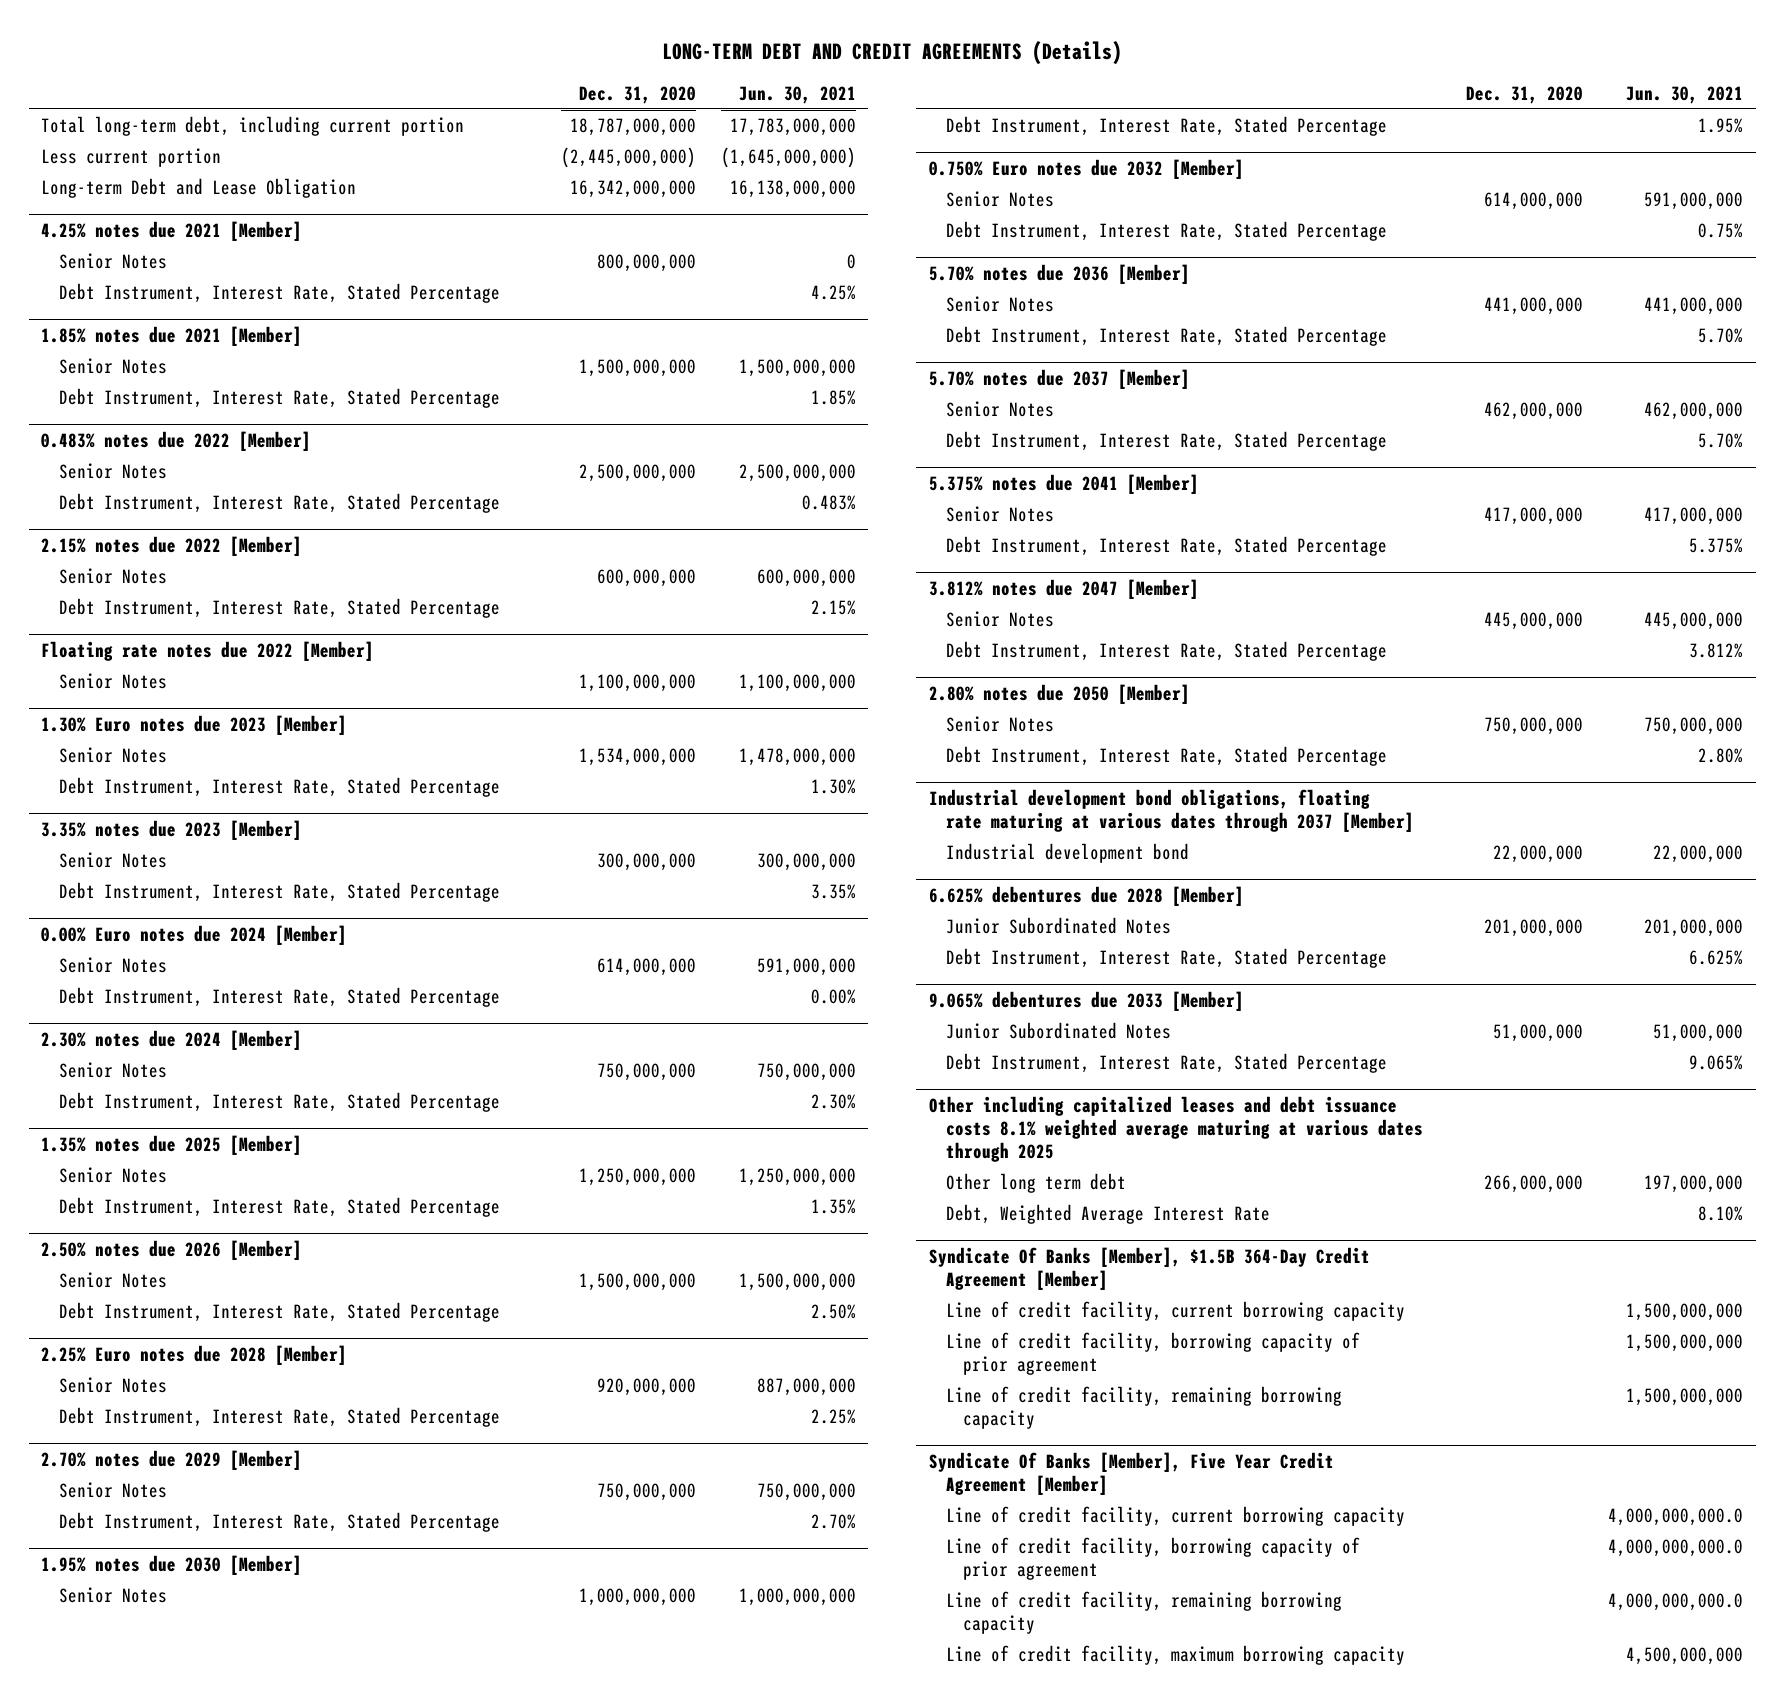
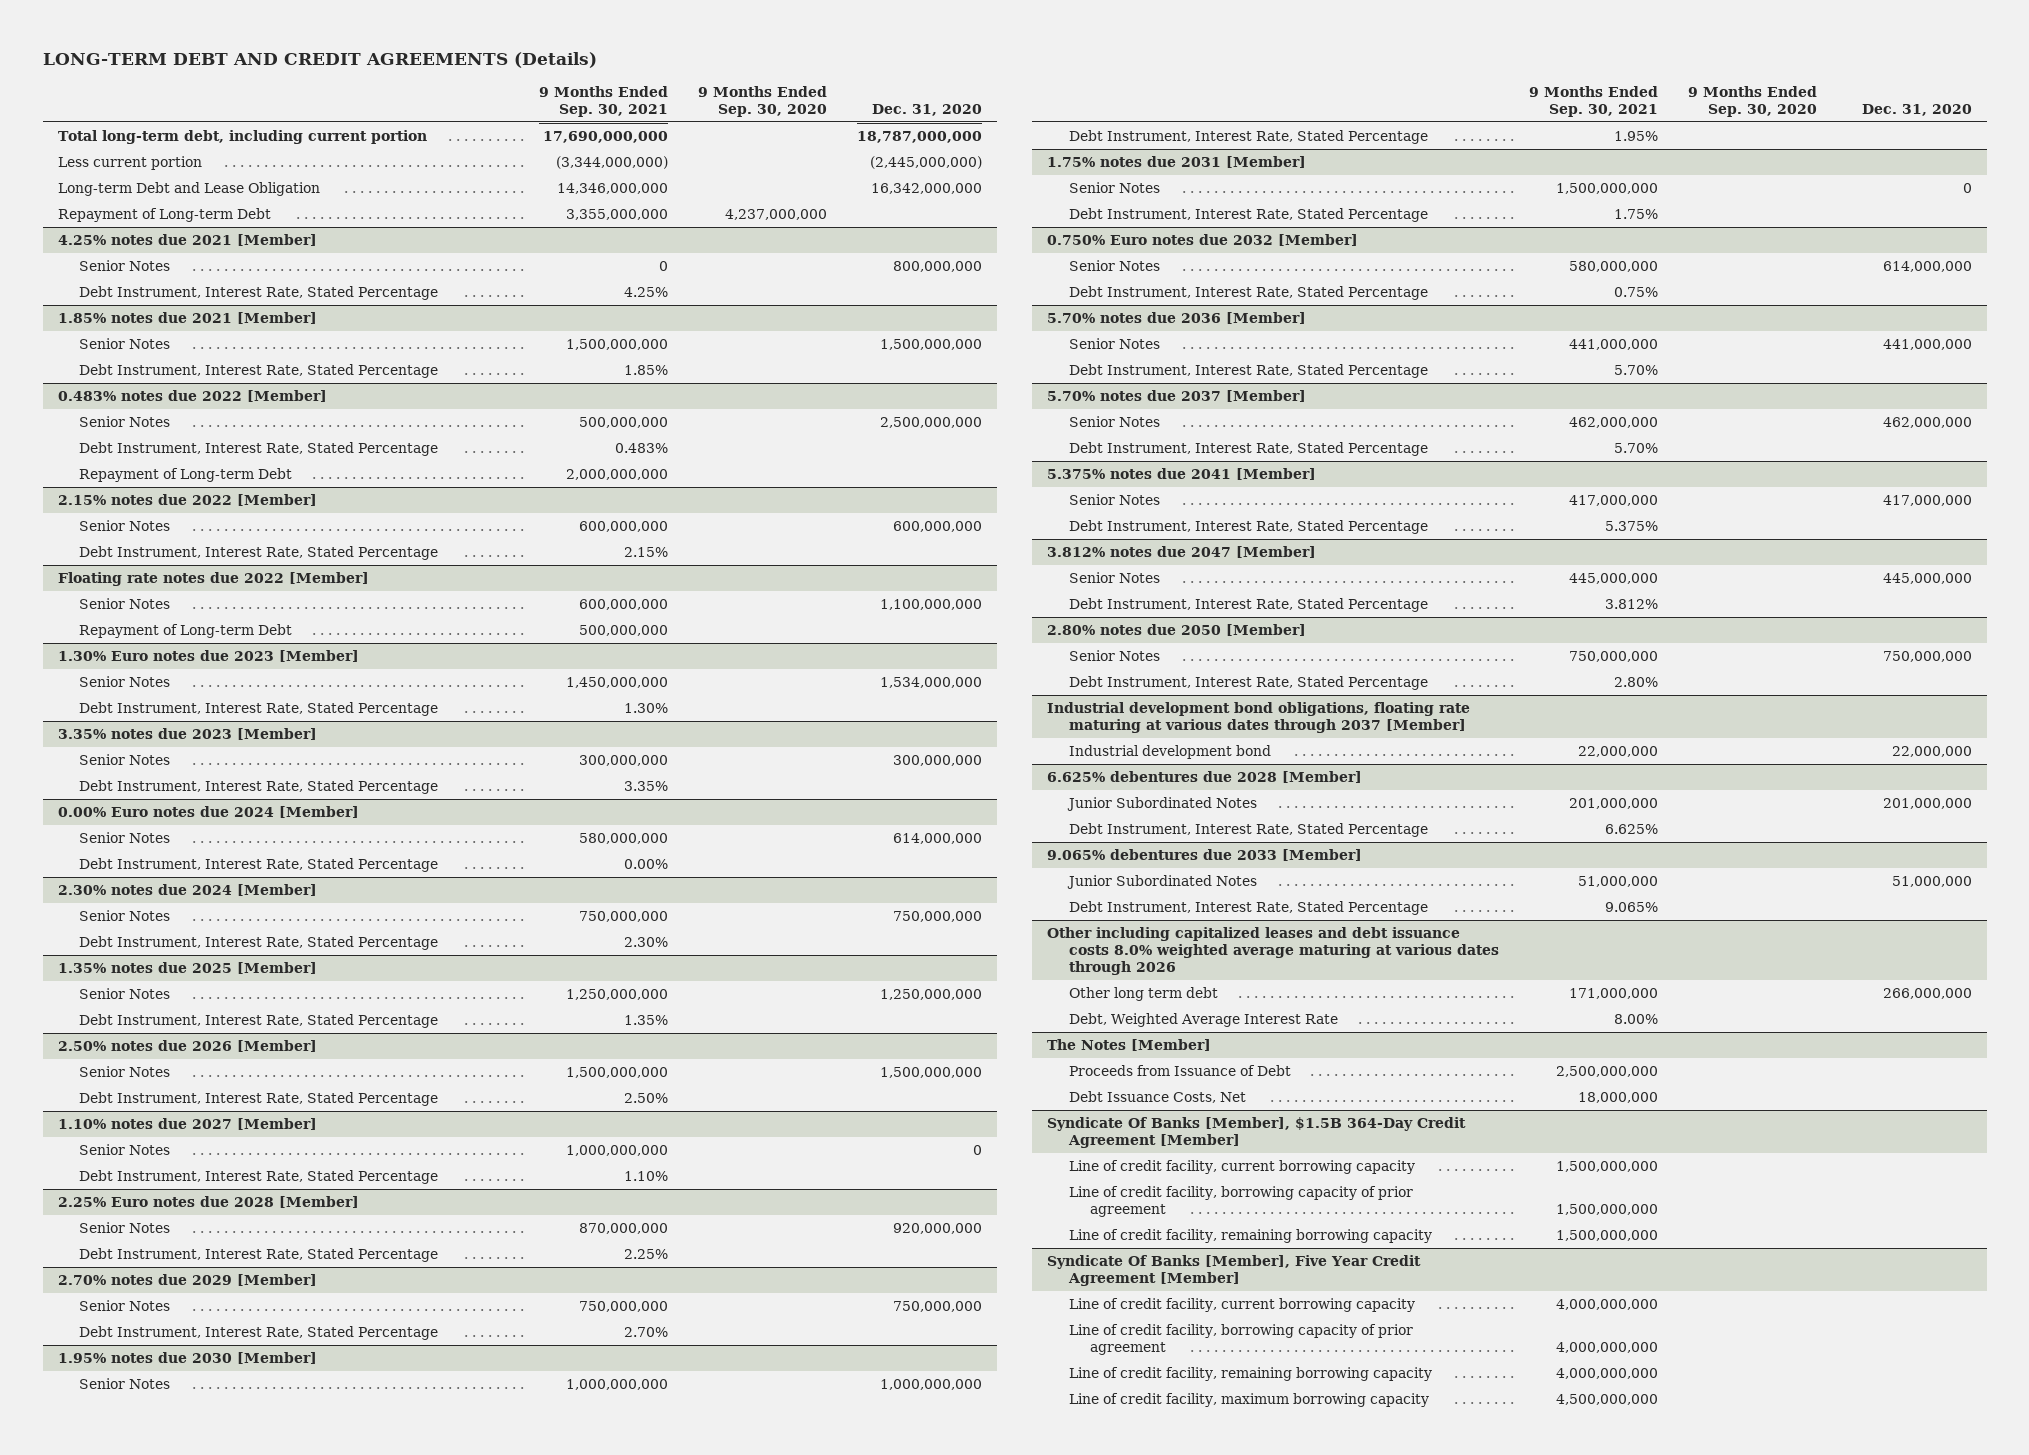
- | Dec. 31, 2020 | Jun. 30, 2021
+ | 9 Months Ended Sep. 30, 2021 | 9 Months Ended Sep. 30, 2020 | Dec. 31, 2020
+ Repayment of Long-term Debt | 3,355,000,000 | 4,237,000,000 |
@ 0.483% notes due 2022 [Member]
+ Repayment of Long-term Debt | 2,000,000,000 | |
@ Floating rate notes due 2022 [Member]
+ Repayment of Long-term Debt | 500,000,000 | |
+ 1.10% notes due 2027 [Member]
+ Senior Notes | 1,000,000,000 | | 0
+ Debt Instrument, Interest Rate, Stated Percentage | 1.10% | |
+ 1.75% notes due 2031 [Member]
+ Senior Notes | 1,500,000,000 | | 0
+ Debt Instrument, Interest Rate, Stated Percentage | 1.75% | |
- Other including capitalized leases and debt issuance costs 8.1% weighted average maturing at various dates through 2025
+ Other including capitalized leases and debt issuance costs 8.0% weighted average maturing at various dates through 2026
+ The Notes [Member]
+ Proceeds from Issuance of Debt | 2,500,000,000 | |
+ Debt Issuance Costs, Net | 18,000,000 | |

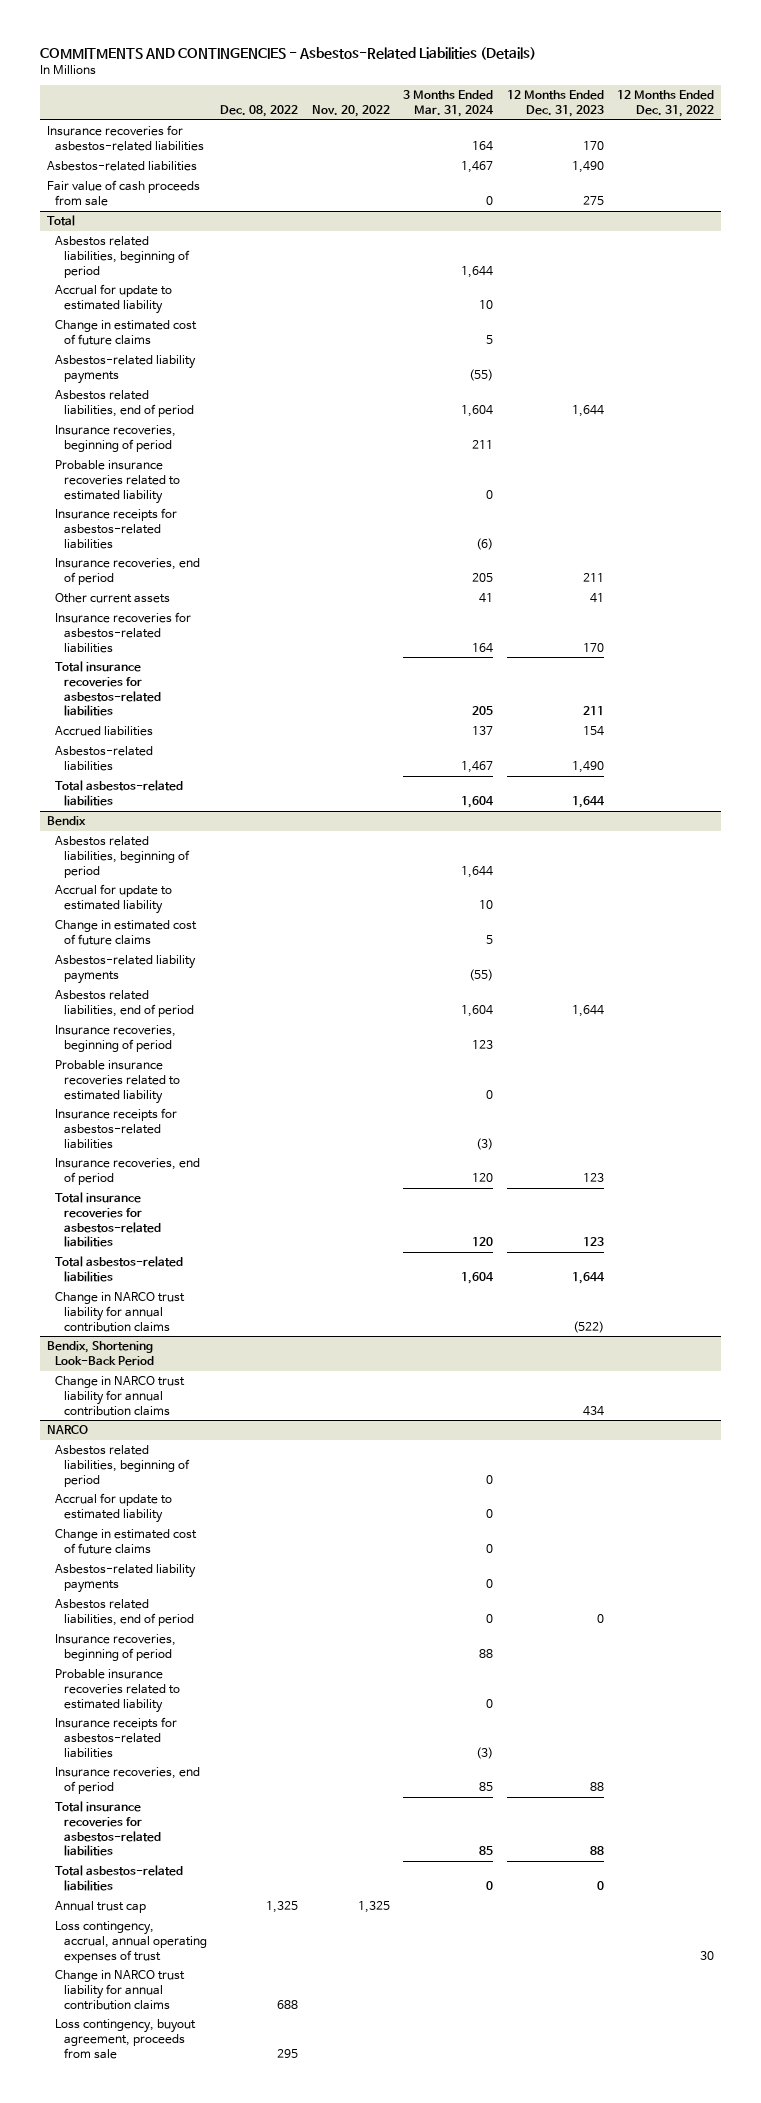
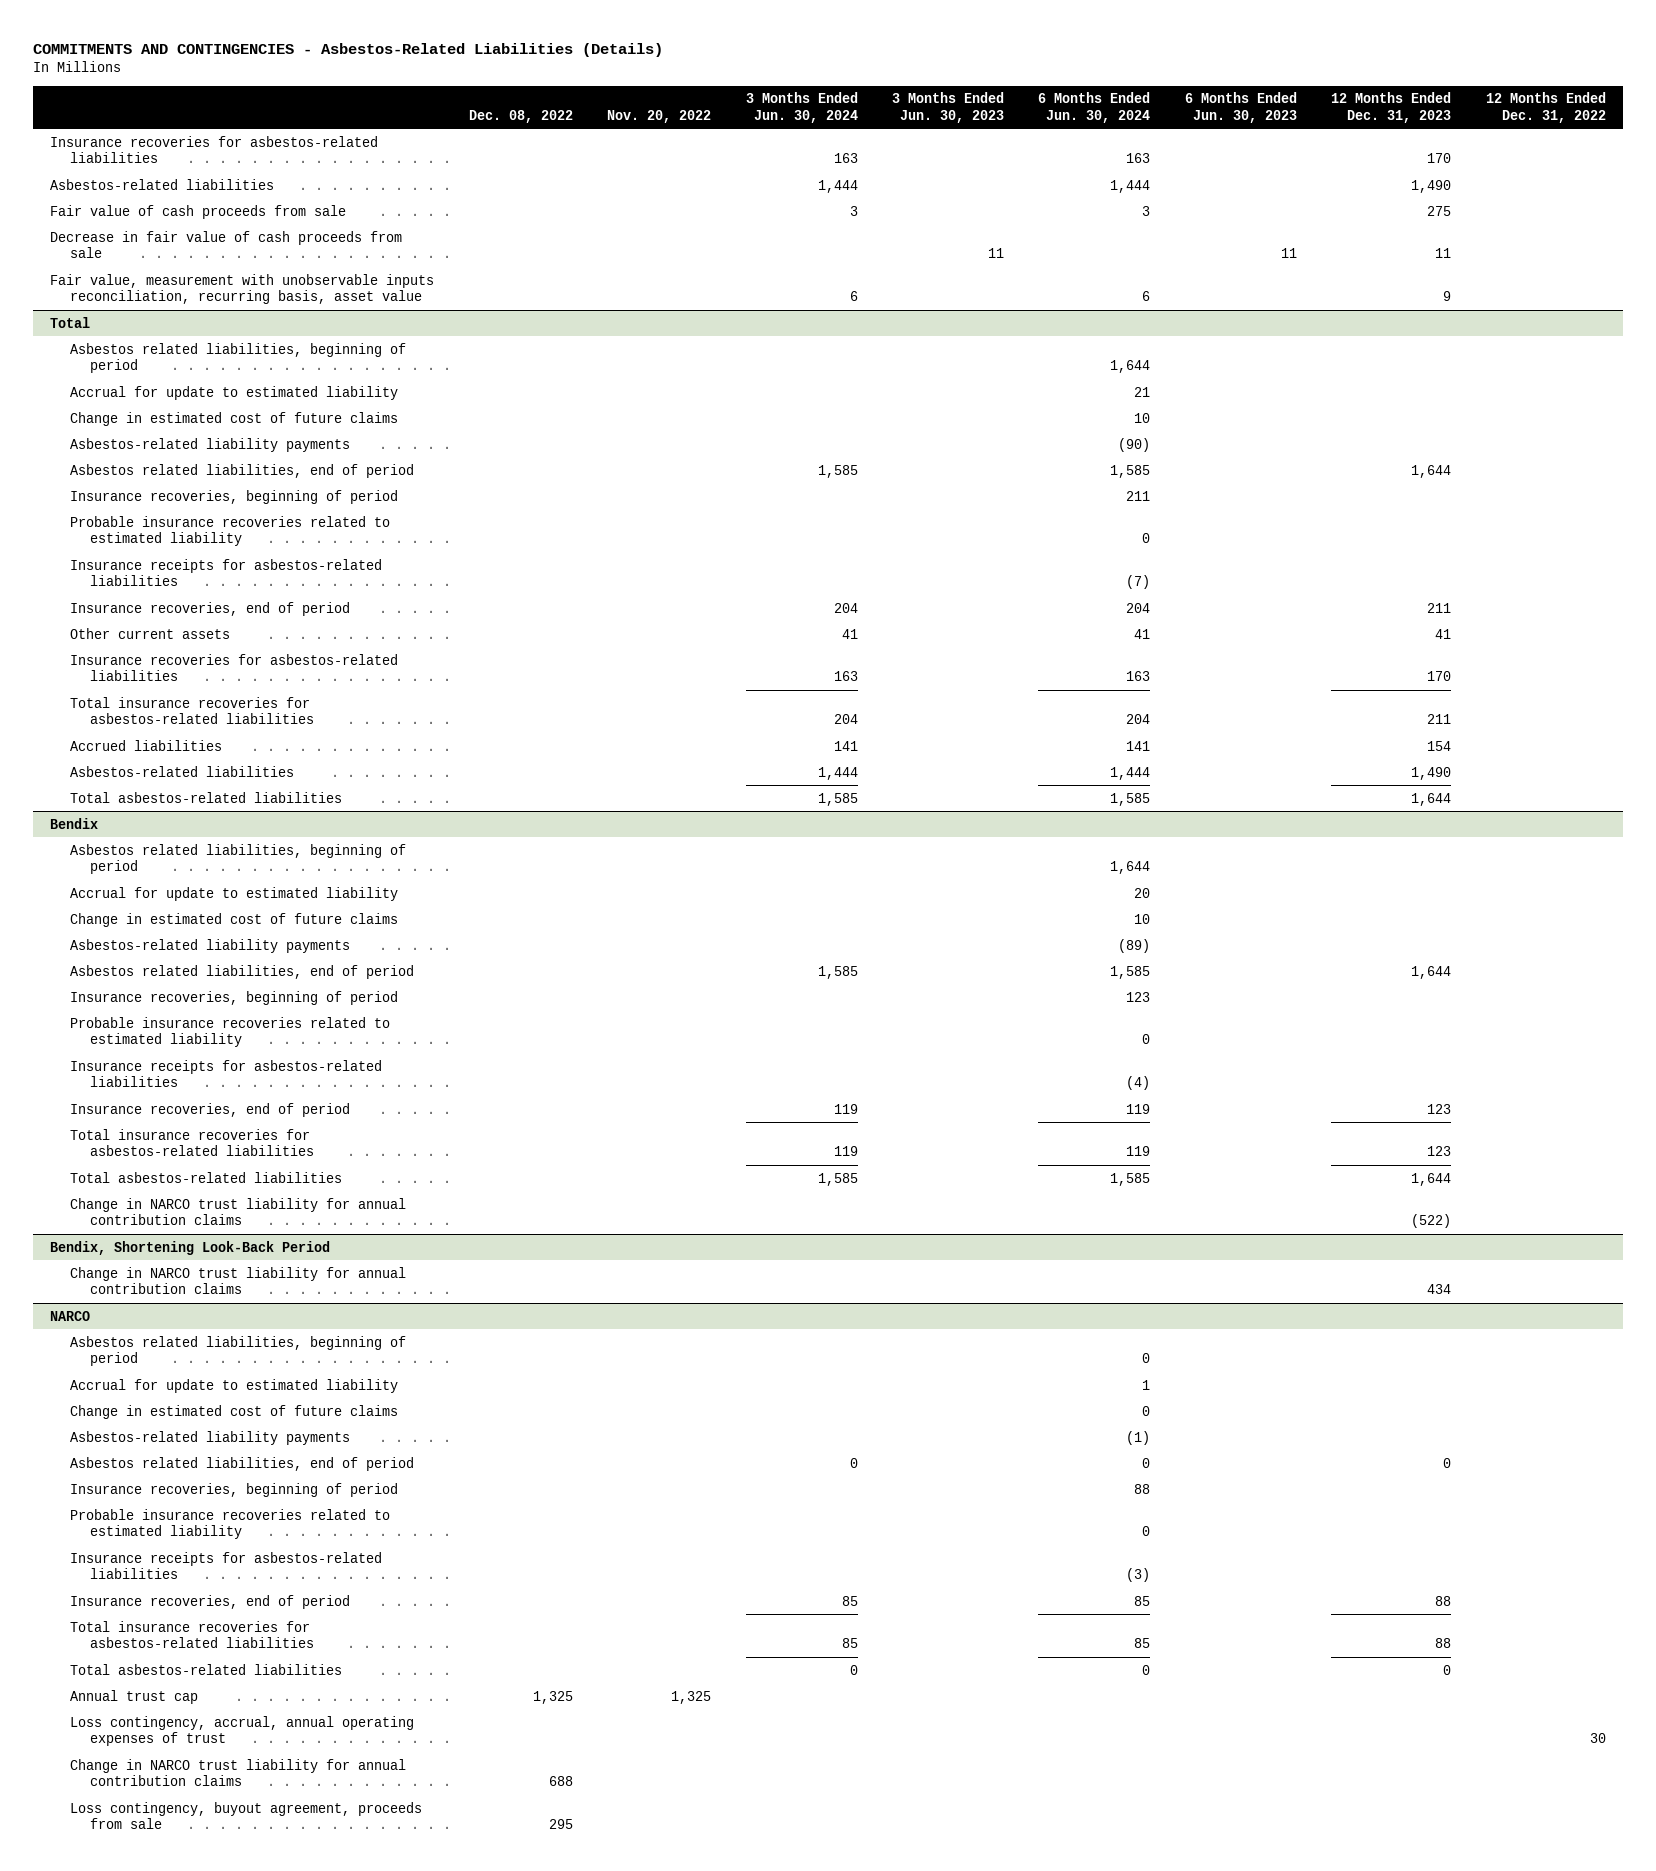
- | Dec. 08, 2022 | Nov. 20, 2022 | 3 Months Ended Mar. 31, 2024 | 12 Months Ended Dec. 31, 2023 | 12 Months Ended Dec. 31, 2022
+ | Dec. 08, 2022 | Nov. 20, 2022 | 3 Months Ended Jun. 30, 2024 | 3 Months Ended Jun. 30, 2023 | 6 Months Ended Jun. 30, 2024 | 6 Months Ended Jun. 30, 2023 | 12 Months Ended Dec. 31, 2023 | 12 Months Ended Dec. 31, 2022
+ Decrease in fair value of cash proceeds from sale | | | | 11 | | 11 | 11 |
+ Fair value, measurement with unobservable inputs reconciliation, recurring basis, asset value | | | 6 | | 6 | | 9 |

